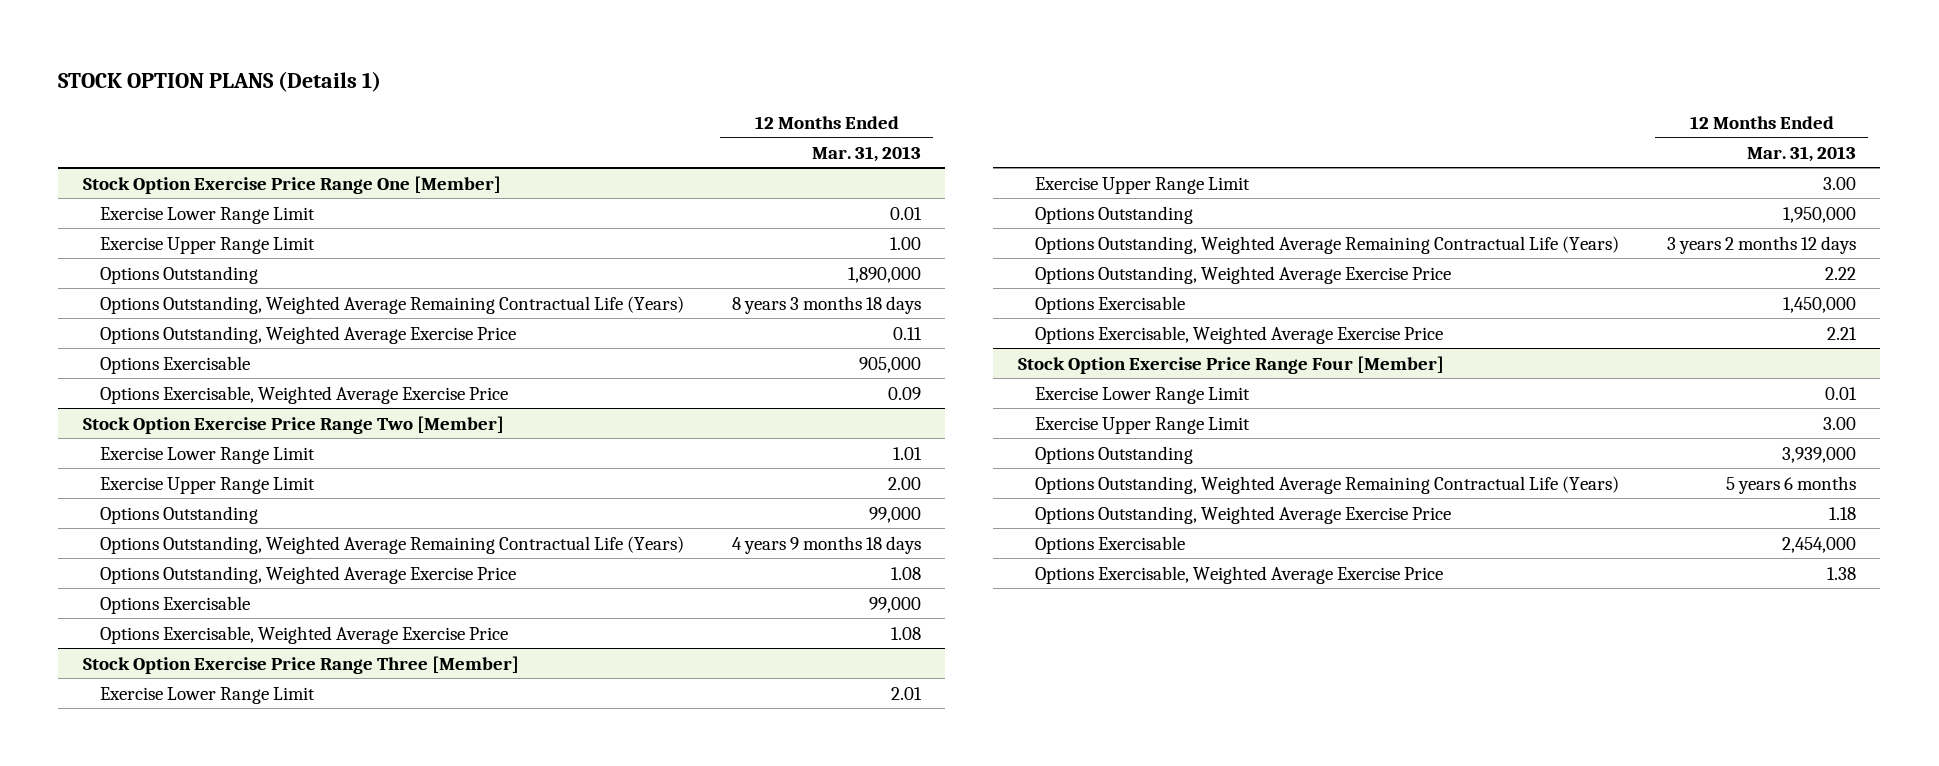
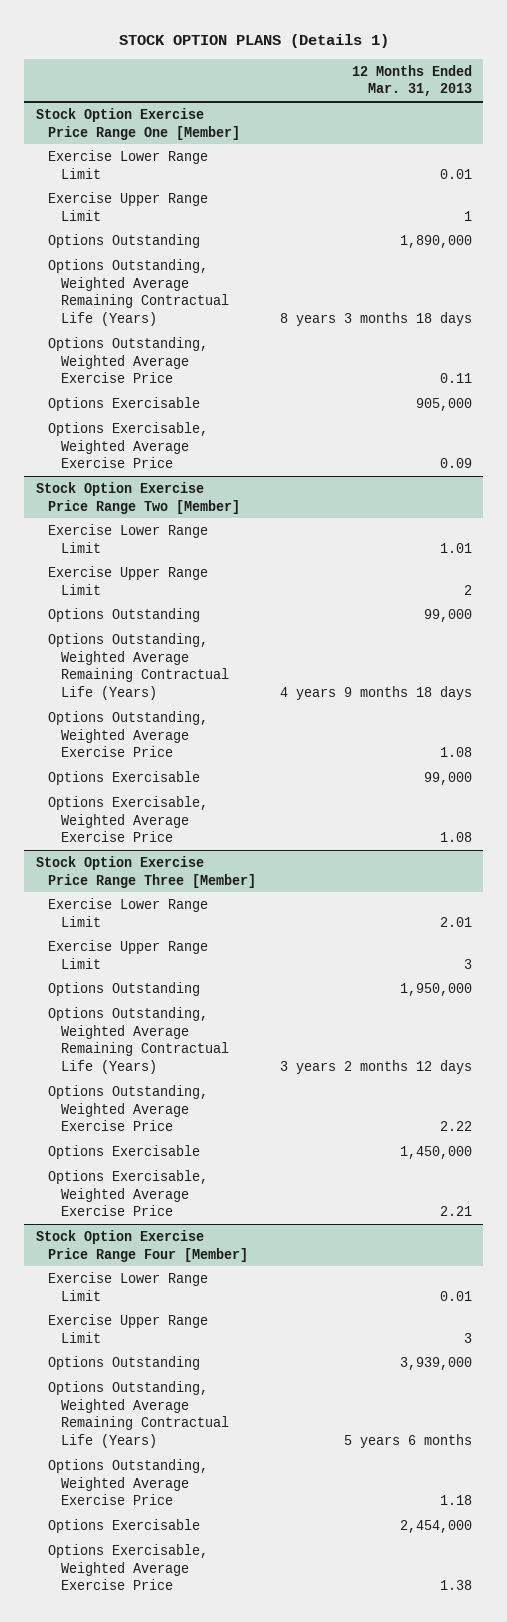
@ Stock Option Exercise Price Range One [Member]
- Exercise Upper Range Limit | 1.00
+ Exercise Upper Range Limit | 1
@ Stock Option Exercise Price Range Two [Member]
- Exercise Upper Range Limit | 2.00
+ Exercise Upper Range Limit | 2
@ Stock Option Exercise Price Range Three [Member]
- Exercise Upper Range Limit | 3.00
+ Exercise Upper Range Limit | 3
@ Stock Option Exercise Price Range Four [Member]
- Exercise Upper Range Limit | 3.00
+ Exercise Upper Range Limit | 3

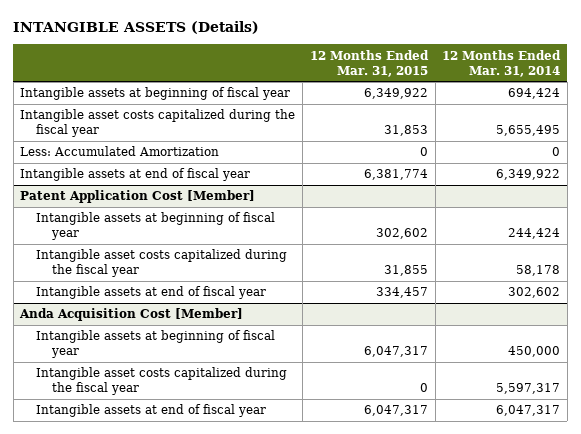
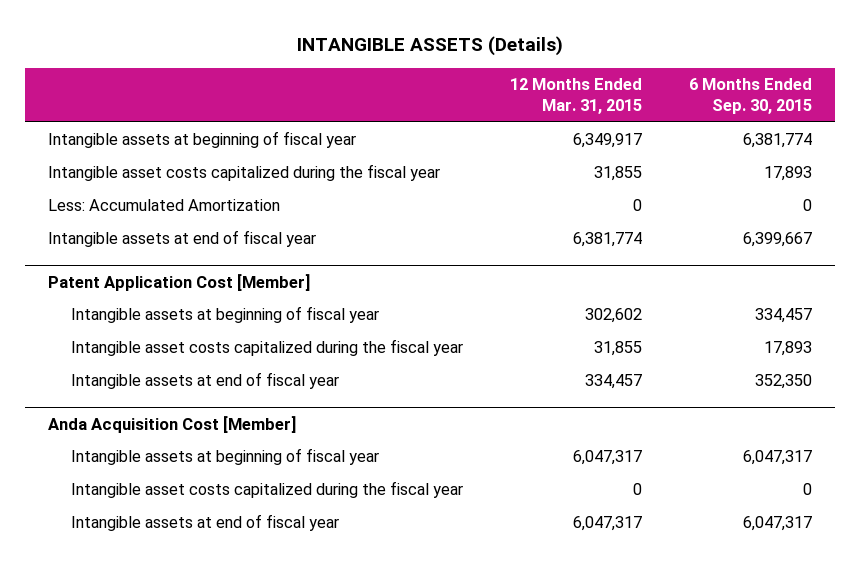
- | 12 Months Ended Mar. 31, 2015 | 12 Months Ended Mar. 31, 2014
+ | 12 Months Ended Mar. 31, 2015 | 6 Months Ended Sep. 30, 2015
- Intangible assets at beginning of fiscal year | 6,349,922 | 694,424
- Intangible asset costs capitalized during the fiscal year | 31,853 | 5,655,495
+ Intangible assets at beginning of fiscal year | 6,349,917 | 6,381,774
+ Intangible asset costs capitalized during the fiscal year | 31,855 | 17,893

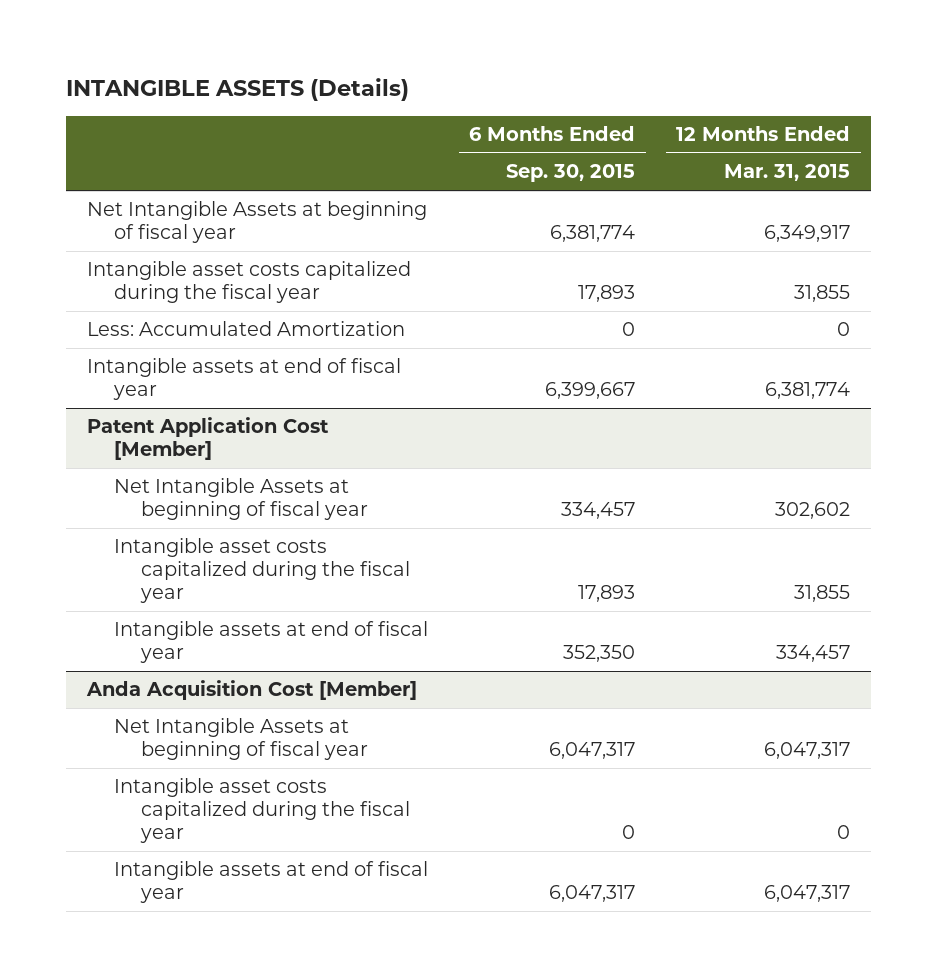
- | 12 Months Ended Mar. 31, 2015 | 6 Months Ended Sep. 30, 2015
+ | 6 Months Ended Sep. 30, 2015 | 12 Months Ended Mar. 31, 2015
- Intangible assets at beginning of fiscal year | 6,349,917 | 6,381,774
+ Net Intangible Assets at beginning of fiscal year | 6,381,774 | 6,349,917
@ Patent Application Cost [Member]
- Intangible assets at beginning of fiscal year | 302,602 | 334,457
+ Net Intangible Assets at beginning of fiscal year | 334,457 | 302,602
@ Anda Acquisition Cost [Member]
- Intangible assets at beginning of fiscal year | 6,047,317 | 6,047,317
+ Net Intangible Assets at beginning of fiscal year | 6,047,317 | 6,047,317

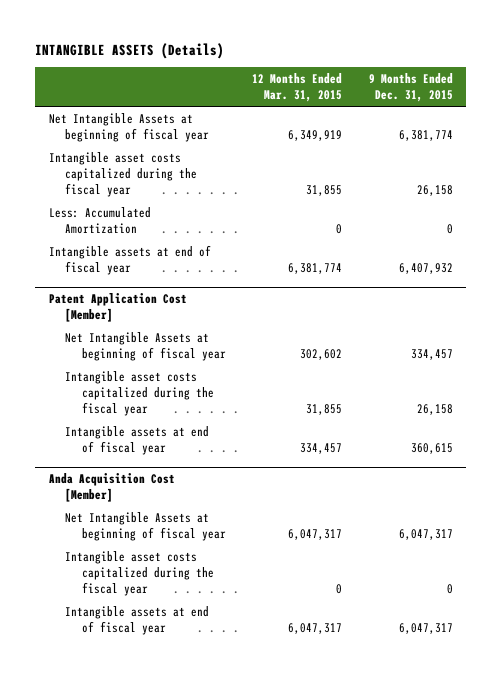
- | 6 Months Ended Sep. 30, 2015 | 12 Months Ended Mar. 31, 2015
+ | 12 Months Ended Mar. 31, 2015 | 9 Months Ended Dec. 31, 2015
- Net Intangible Assets at beginning of fiscal year | 6,381,774 | 6,349,917
+ Net Intangible Assets at beginning of fiscal year | 6,349,919 | 6,381,774

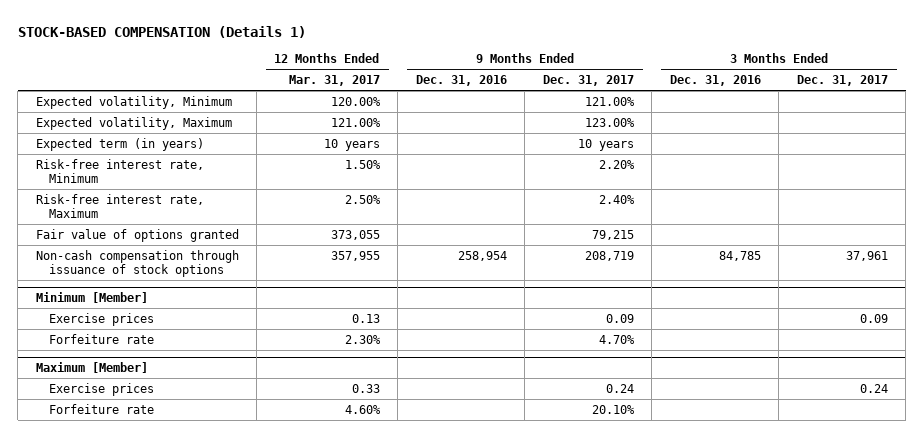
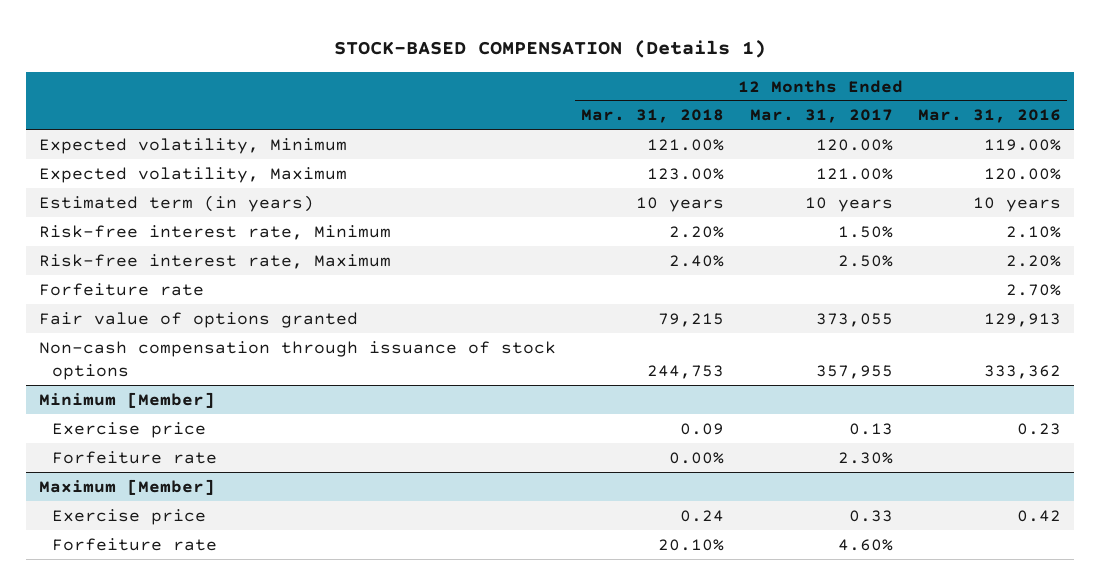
- | 12 Months Ended Mar. 31, 2017 | 9 Months Ended Dec. 31, 2016 | 9 Months Ended Dec. 31, 2017 | 3 Months Ended Dec. 31, 2016 | 3 Months Ended Dec. 31, 2017
+ | 12 Months Ended Mar. 31, 2018 | 12 Months Ended Mar. 31, 2017 | 12 Months Ended Mar. 31, 2016
- Expected term (in years) | 10 years | | 10 years | |
+ Estimated term (in years) | 10 years | 10 years | 10 years
+ Forfeiture rate | | | 2.70%
@ Minimum [Member]
- Exercise prices | 0.13 | | 0.09 | | 0.09
+ Exercise price | 0.09 | 0.13 | 0.23
@ Maximum [Member]
- Exercise prices | 0.33 | | 0.24 | | 0.24
+ Exercise price | 0.24 | 0.33 | 0.42

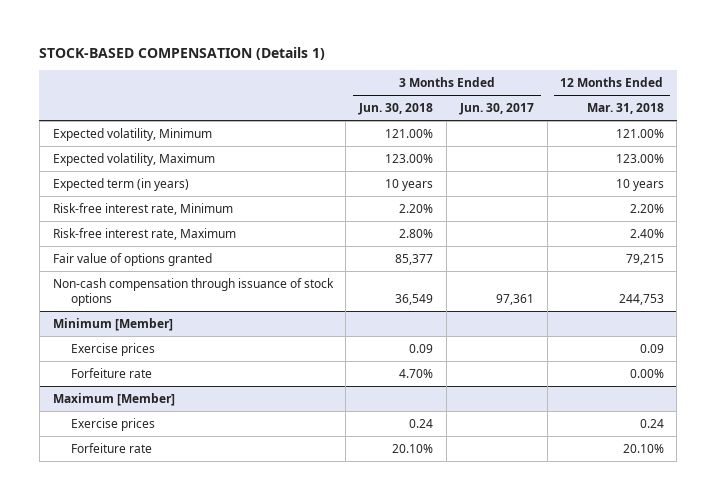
- | 12 Months Ended Mar. 31, 2018 | 12 Months Ended Mar. 31, 2017 | 12 Months Ended Mar. 31, 2016
+ | 3 Months Ended Jun. 30, 2018 | 3 Months Ended Jun. 30, 2017 | 12 Months Ended Mar. 31, 2018
- Estimated term (in years) | 10 years | 10 years | 10 years
+ Expected term (in years) | 10 years | | 10 years
- Forfeiture rate | | | 2.70%
@ Minimum [Member]
- Exercise price | 0.09 | 0.13 | 0.23
+ Exercise prices | 0.09 | | 0.09
@ Maximum [Member]
- Exercise price | 0.24 | 0.33 | 0.42
+ Exercise prices | 0.24 | | 0.24

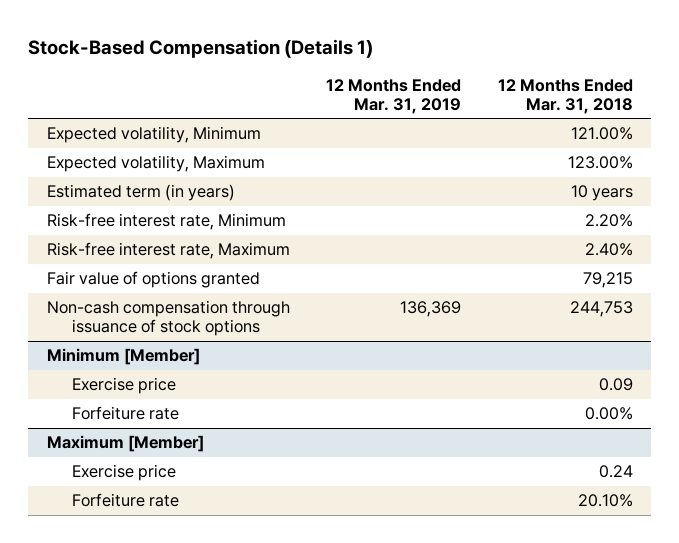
- STOCK-BASED COMPENSATION (Details 1)
+ Stock-Based Compensation (Details 1)
- | 3 Months Ended Jun. 30, 2018 | 3 Months Ended Jun. 30, 2017 | 12 Months Ended Mar. 31, 2018
+ | 12 Months Ended Mar. 31, 2019 | 12 Months Ended Mar. 31, 2018
- Expected term (in years) | 10 years | | 10 years
+ Estimated term (in years) | | 10 years
@ Minimum [Member]
- Exercise prices | 0.09 | | 0.09
+ Exercise price | | 0.09
@ Maximum [Member]
- Exercise prices | 0.24 | | 0.24
+ Exercise price | | 0.24

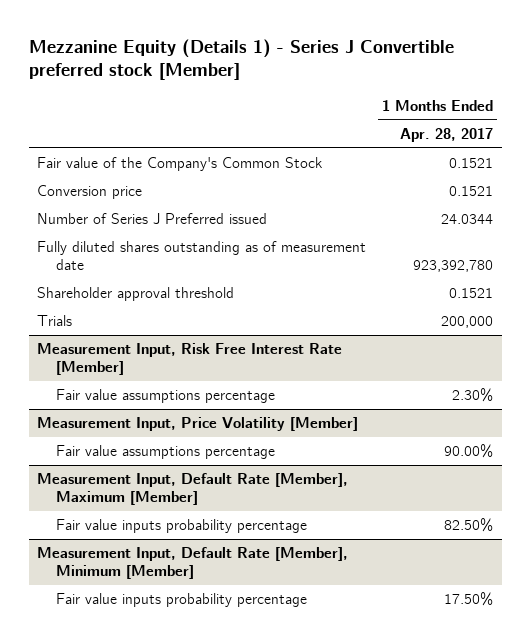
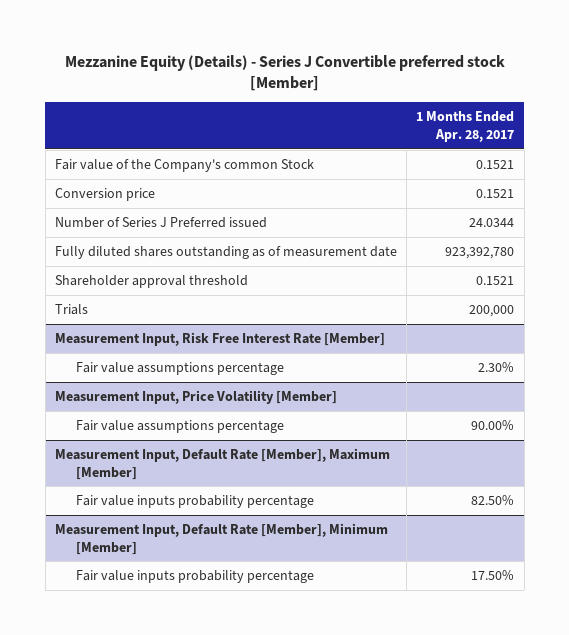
- Mezzanine Equity (Details 1) - Series J Convertible preferred stock [Member]
+ Mezzanine Equity (Details) - Series J Convertible preferred stock [Member]
- Fair value of the Company's Common Stock | 0.1521
+ Fair value of the Company's common Stock | 0.1521

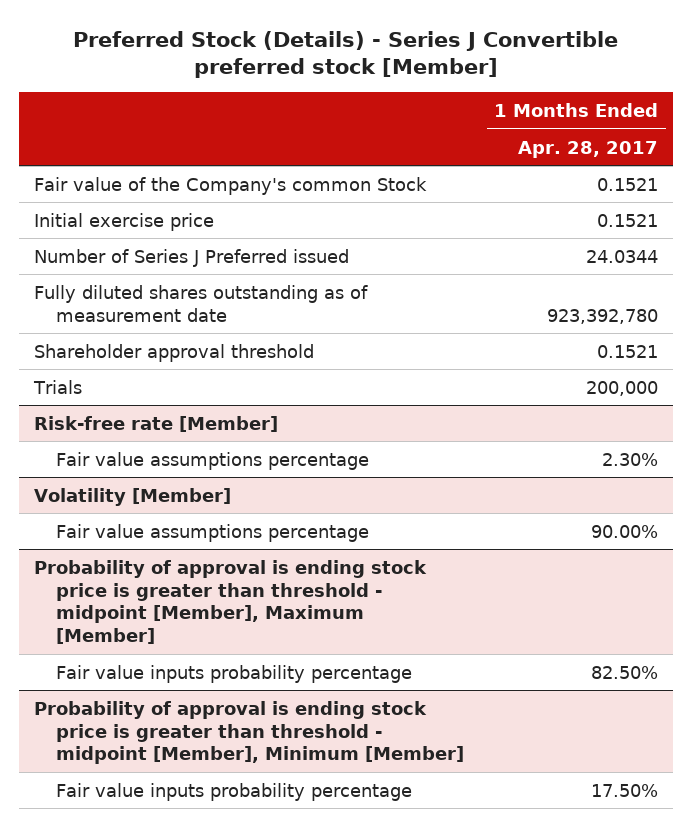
- Mezzanine Equity (Details) - Series J Convertible preferred stock [Member]
+ Preferred Stock (Details) - Series J Convertible preferred stock [Member]
- Conversion price | 0.1521
+ Initial exercise price | 0.1521
- Measurement Input, Risk Free Interest Rate [Member]
+ Risk-free rate [Member]
- Measurement Input, Price Volatility [Member]
+ Volatility [Member]
- Measurement Input, Default Rate [Member], Maximum [Member]
+ Probability of approval is ending stock price is greater than threshold - midpoint [Member], Maximum [Member]
- Measurement Input, Default Rate [Member], Minimum [Member]
+ Probability of approval is ending stock price is greater than threshold - midpoint [Member], Minimum [Member]

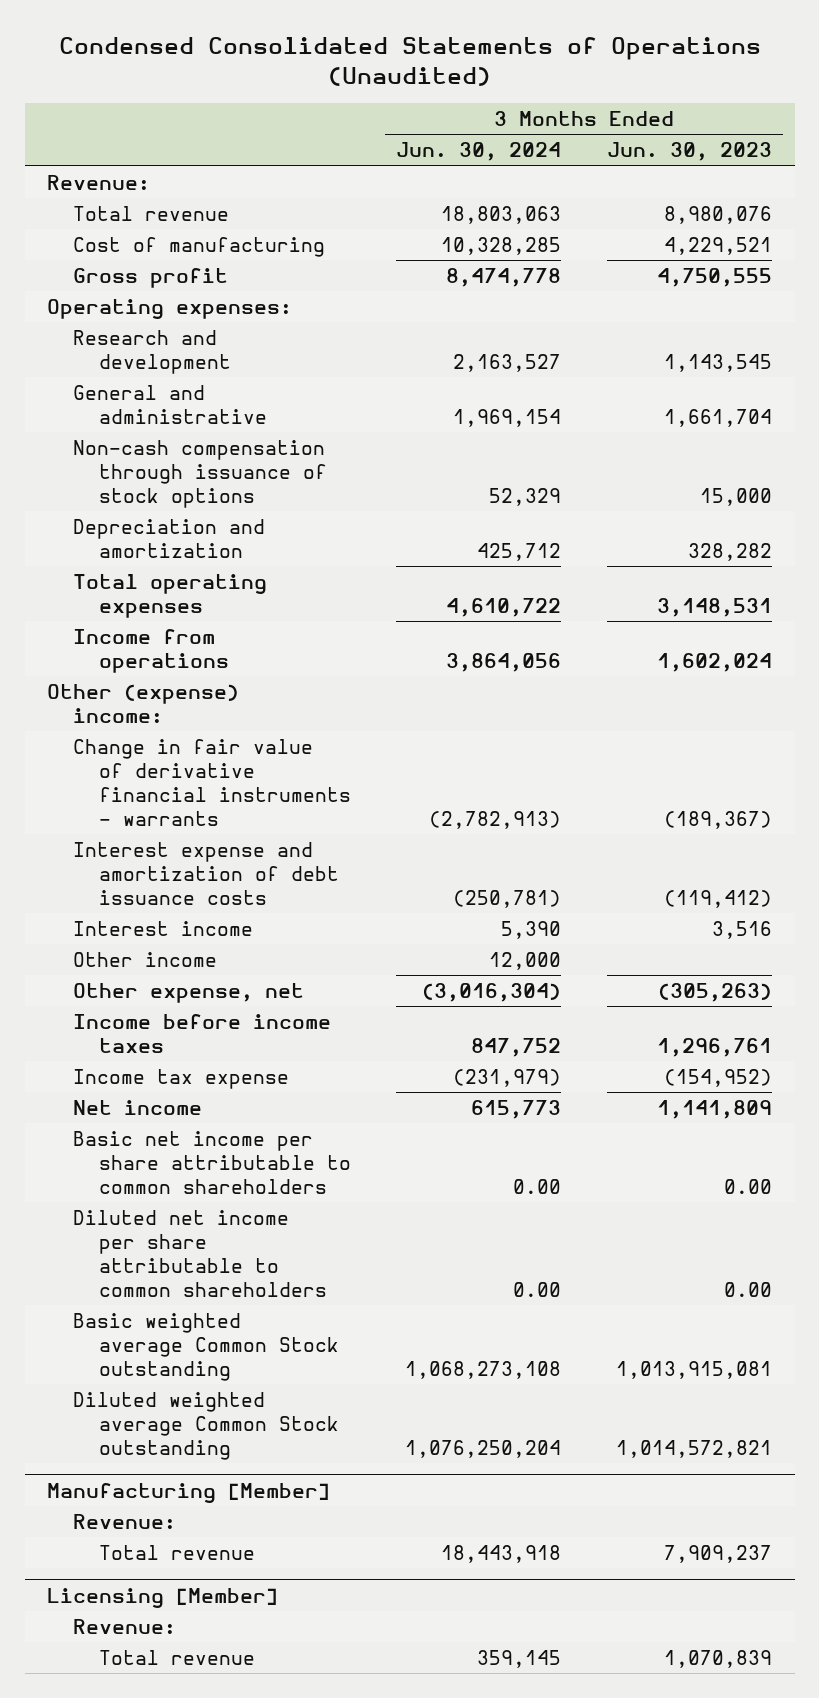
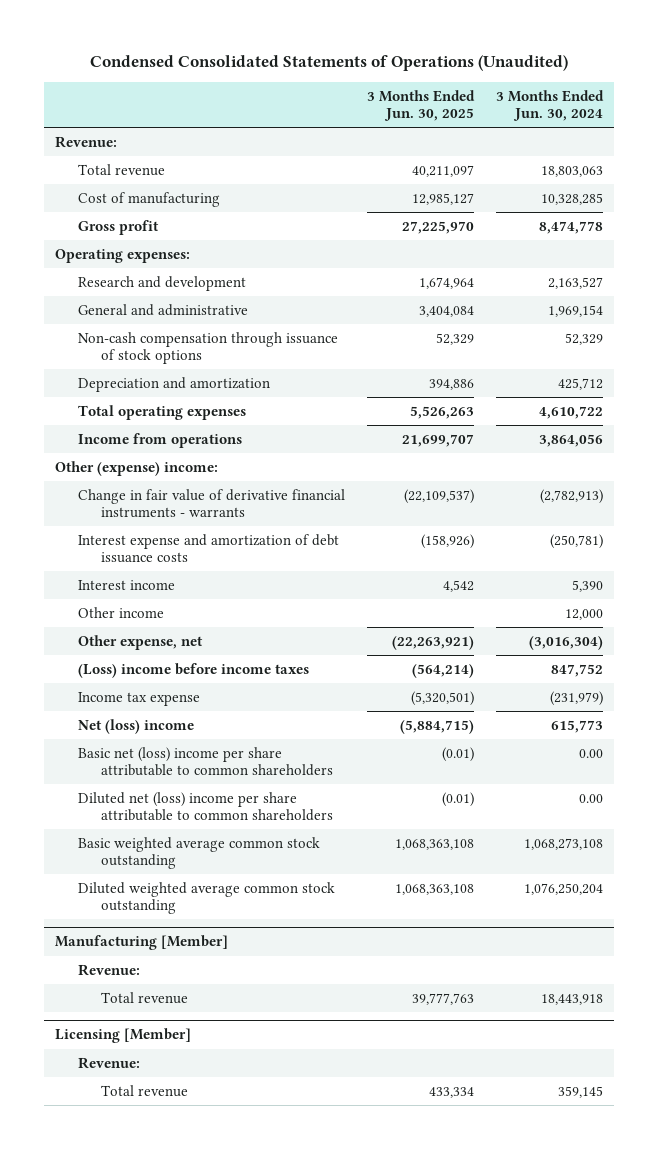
- | 3 Months Ended Jun. 30, 2024 | 3 Months Ended Jun. 30, 2023
+ | 3 Months Ended Jun. 30, 2025 | 3 Months Ended Jun. 30, 2024
- Income before income taxes | 847,752 | 1,296,761
+ (Loss) income before income taxes | (564,214) | 847,752
- Net income | 615,773 | 1,141,809
- Basic net income per share attributable to common shareholders | 0.00 | 0.00
- Diluted net income per share attributable to common shareholders | 0.00 | 0.00
- Basic weighted average Common Stock outstanding | 1,068,273,108 | 1,013,915,081
- Diluted weighted average Common Stock outstanding | 1,076,250,204 | 1,014,572,821
+ Net (loss) income | (5,884,715) | 615,773
+ Basic net (loss) income per share attributable to common shareholders | (0.01) | 0.00
+ Diluted net (loss) income per share attributable to common shareholders | (0.01) | 0.00
+ Basic weighted average common stock outstanding | 1,068,363,108 | 1,068,273,108
+ Diluted weighted average common stock outstanding | 1,068,363,108 | 1,076,250,204

